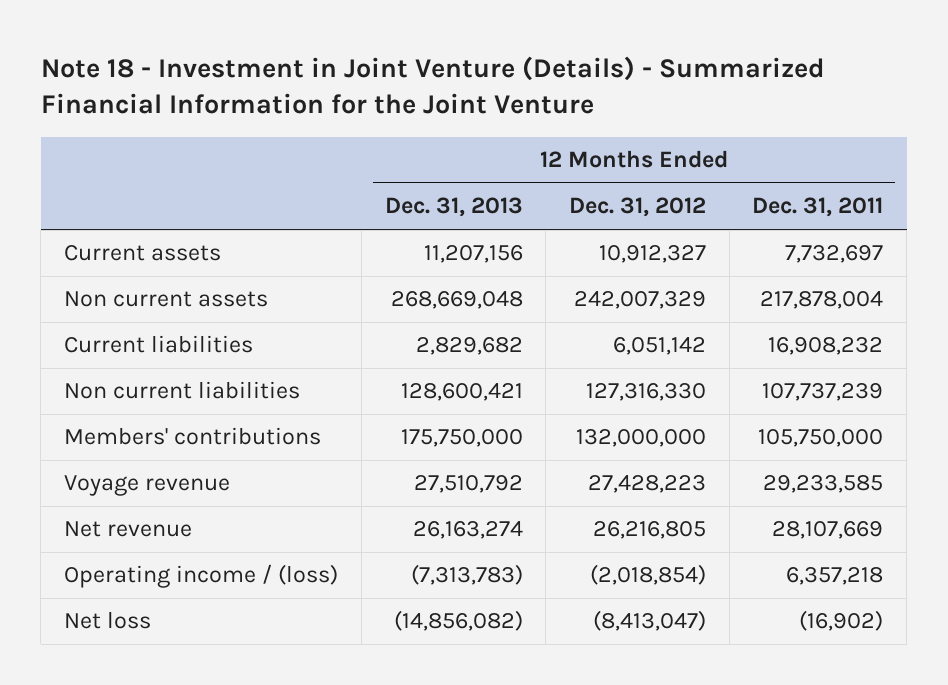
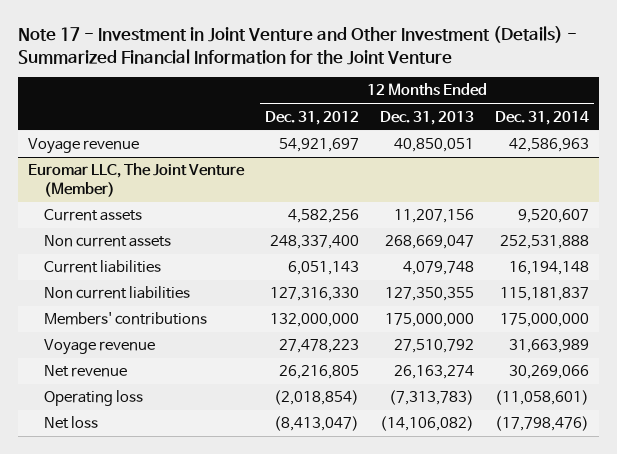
- Note 18 - Investment in Joint Venture (Details) - Summarized Financial Information for the Joint Venture
+ Note 17 - Investment in Joint Venture and Other Investment (Details) - Summarized Financial Information for the Joint Venture
- | 12 Months Ended Dec. 31, 2013 | 12 Months Ended Dec. 31, 2012 | 12 Months Ended Dec. 31, 2011
+ | 12 Months Ended Dec. 31, 2012 | 12 Months Ended Dec. 31, 2013 | 12 Months Ended Dec. 31, 2014
- Current assets | 11,207,156 | 10,912,327 | 7,732,697
- Non current assets | 268,669,048 | 242,007,329 | 217,878,004
- Current liabilities | 2,829,682 | 6,051,142 | 16,908,232
- Non current liabilities | 128,600,421 | 127,316,330 | 107,737,239
- Members' contributions | 175,750,000 | 132,000,000 | 105,750,000
- Voyage revenue | 27,510,792 | 27,428,223 | 29,233,585
+ Voyage revenue | 54,921,697 | 40,850,051 | 42,586,963
+ Euromar LLC, The Joint Venture (Member)
+ Current assets | 4,582,256 | 11,207,156 | 9,520,607
+ Non current assets | 248,337,400 | 268,669,047 | 252,531,888
+ Current liabilities | 6,051,143 | 4,079,748 | 16,194,148
+ Non current liabilities | 127,316,330 | 127,350,355 | 115,181,837
+ Members' contributions | 132,000,000 | 175,000,000 | 175,000,000
+ Voyage revenue | 27,478,223 | 27,510,792 | 31,663,989
- Operating income / (loss) | (7,313,783) | (2,018,854) | 6,357,218
- Net loss | (14,856,082) | (8,413,047) | (16,902)
+ Operating loss | (2,018,854) | (7,313,783) | (11,058,601)
+ Net loss | (8,413,047) | (14,106,082) | (17,798,476)

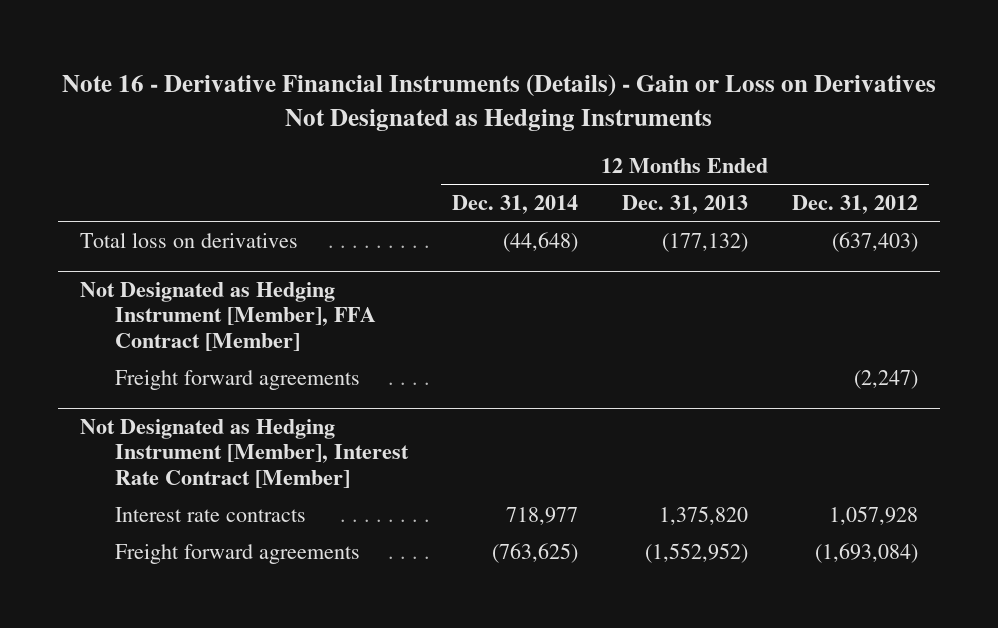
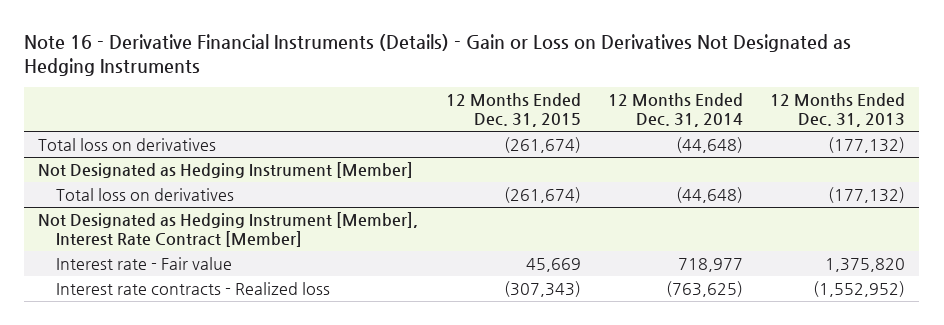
- | 12 Months Ended Dec. 31, 2014 | 12 Months Ended Dec. 31, 2013 | 12 Months Ended Dec. 31, 2012
+ | 12 Months Ended Dec. 31, 2015 | 12 Months Ended Dec. 31, 2014 | 12 Months Ended Dec. 31, 2013
- Not Designated as Hedging Instrument [Member], FFA Contract [Member]
- Freight forward agreements | | | (2,247)
+ Not Designated as Hedging Instrument [Member]
+ Total loss on derivatives | (261,674) | (44,648) | (177,132)
@ Not Designated as Hedging Instrument [Member], Interest Rate Contract [Member]
- Interest rate contracts | 718,977 | 1,375,820 | 1,057,928
- Freight forward agreements | (763,625) | (1,552,952) | (1,693,084)
+ Interest rate - Fair value | 45,669 | 718,977 | 1,375,820
+ Interest rate contracts - Realized loss | (307,343) | (763,625) | (1,552,952)

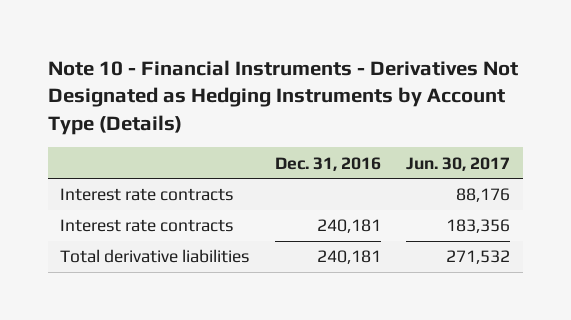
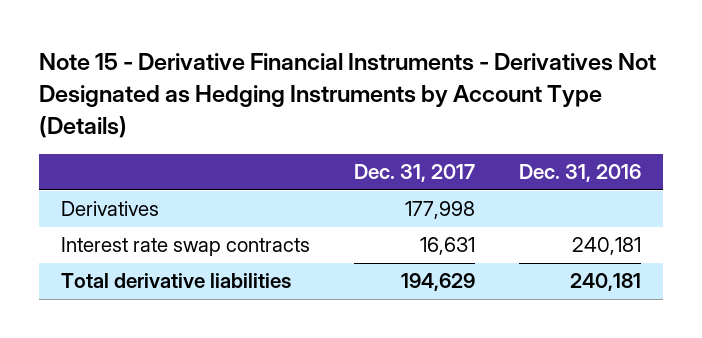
- Note 10 - Financial Instruments - Derivatives Not Designated as Hedging Instruments by Account Type (Details)
+ Note 15 - Derivative Financial Instruments - Derivatives Not Designated as Hedging Instruments by Account Type (Details)
- | Dec. 31, 2016 | Jun. 30, 2017
+ | Dec. 31, 2017 | Dec. 31, 2016
- Interest rate contracts | | 88,176
- Interest rate contracts | 240,181 | 183,356
+ Derivatives | 177,998 |
+ Interest rate swap contracts | 16,631 | 240,181

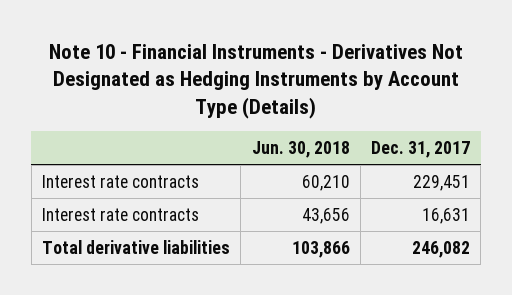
- Note 15 - Derivative Financial Instruments - Derivatives Not Designated as Hedging Instruments by Account Type (Details)
+ Note 10 - Financial Instruments - Derivatives Not Designated as Hedging Instruments by Account Type (Details)
- | Dec. 31, 2017 | Dec. 31, 2016
+ | Jun. 30, 2018 | Dec. 31, 2017
- Derivatives | 177,998 |
- Interest rate swap contracts | 16,631 | 240,181
- Total derivative liabilities | 194,629 | 240,181
+ Interest rate contracts | 60,210 | 229,451
+ Interest rate contracts | 43,656 | 16,631
+ Total derivative liabilities | 103,866 | 246,082

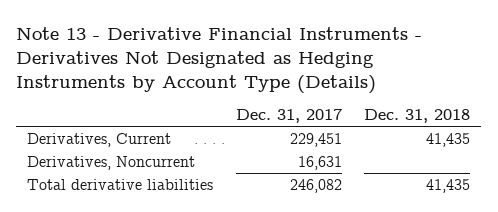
- Note 10 - Financial Instruments - Derivatives Not Designated as Hedging Instruments by Account Type (Details)
+ Note 13 - Derivative Financial Instruments - Derivatives Not Designated as Hedging Instruments by Account Type (Details)
- | Jun. 30, 2018 | Dec. 31, 2017
+ | Dec. 31, 2017 | Dec. 31, 2018
- Interest rate contracts | 60,210 | 229,451
- Interest rate contracts | 43,656 | 16,631
+ Derivatives, Current | 229,451 | 41,435
+ Derivatives, Noncurrent | 16,631 |

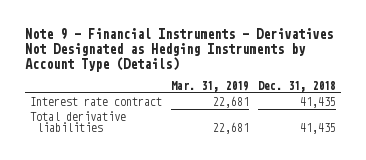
- Note 13 - Derivative Financial Instruments - Derivatives Not Designated as Hedging Instruments by Account Type (Details)
+ Note 9 - Financial Instruments - Derivatives Not Designated as Hedging Instruments by Account Type (Details)
- | Dec. 31, 2017 | Dec. 31, 2018
+ | Mar. 31, 2019 | Dec. 31, 2018
- Derivatives, Current | 229,451 | 41,435
- Derivatives, Noncurrent | 16,631 |
+ Interest rate contract | 22,681 | 41,435

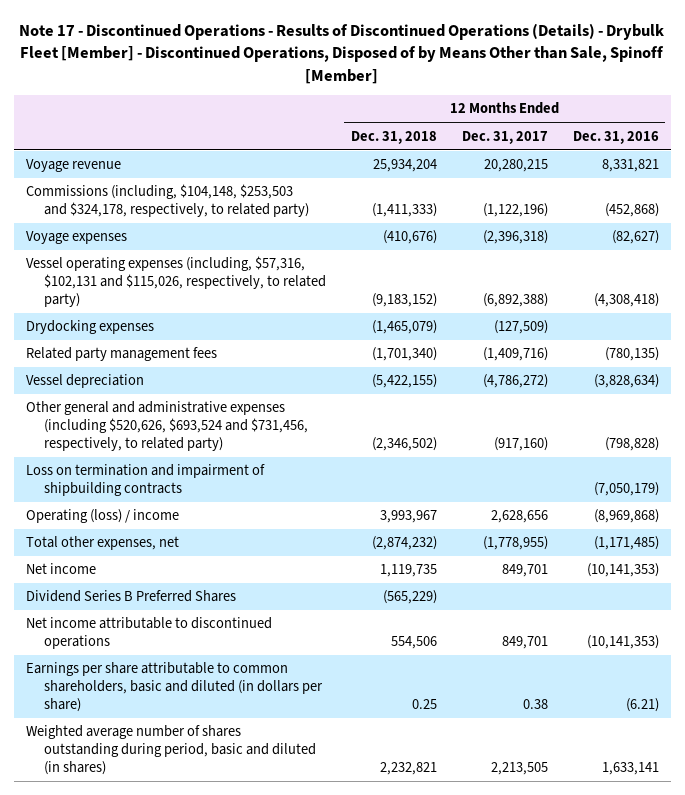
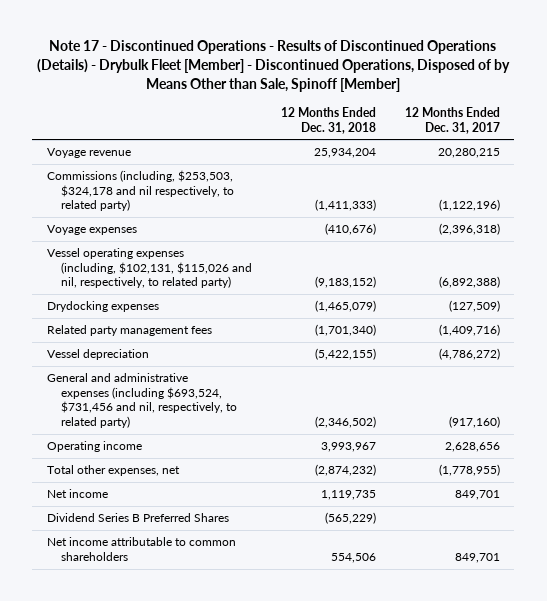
- | 12 Months Ended Dec. 31, 2018 | 12 Months Ended Dec. 31, 2017 | 12 Months Ended Dec. 31, 2016
+ | 12 Months Ended Dec. 31, 2018 | 12 Months Ended Dec. 31, 2017
- Commissions (including, $104,148, $253,503 and $324,178, respectively, to related party) | (1,411,333) | (1,122,196) | (452,868)
+ Commissions (including, $253,503, $324,178 and nil respectively, to related party) | (1,411,333) | (1,122,196)
- Vessel operating expenses (including, $57,316, $102,131 and $115,026, respectively, to related party) | (9,183,152) | (6,892,388) | (4,308,418)
+ Vessel operating expenses (including, $102,131, $115,026 and nil, respectively, to related party) | (9,183,152) | (6,892,388)
- Other general and administrative expenses (including $520,626, $693,524 and $731,456, respectively, to related party) | (2,346,502) | (917,160) | (798,828)
- Loss on termination and impairment of shipbuilding contracts | | | (7,050,179)
- Operating (loss) / income | 3,993,967 | 2,628,656 | (8,969,868)
+ General and administrative expenses (including $693,524, $731,456 and nil, respectively, to related party) | (2,346,502) | (917,160)
+ Operating income | 3,993,967 | 2,628,656
- Net income attributable to discontinued operations | 554,506 | 849,701 | (10,141,353)
- Earnings per share attributable to common shareholders, basic and diluted (in dollars per share) | 0.25 | 0.38 | (6.21)
- Weighted average number of shares outstanding during period, basic and diluted (in shares) | 2,232,821 | 2,213,505 | 1,633,141
+ Net income attributable to common shareholders | 554,506 | 849,701

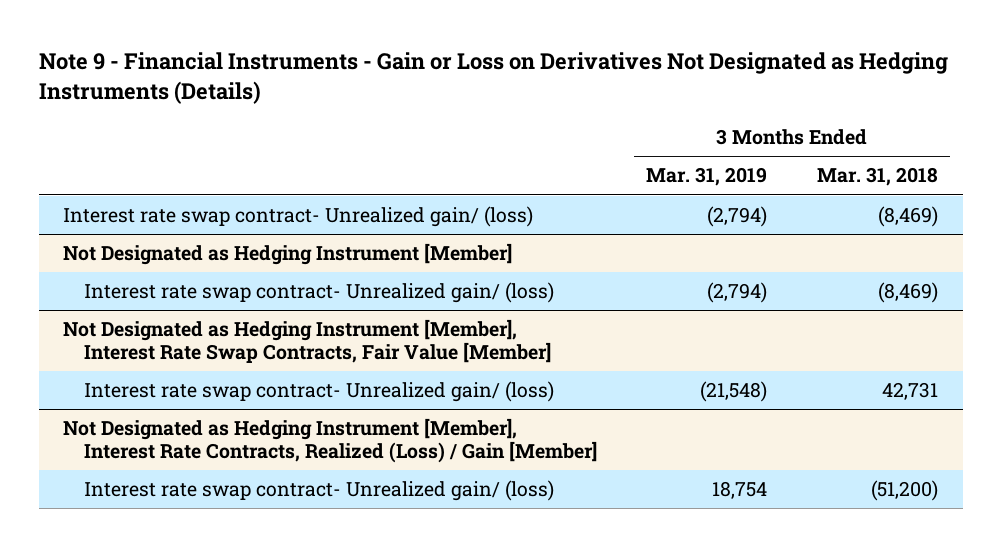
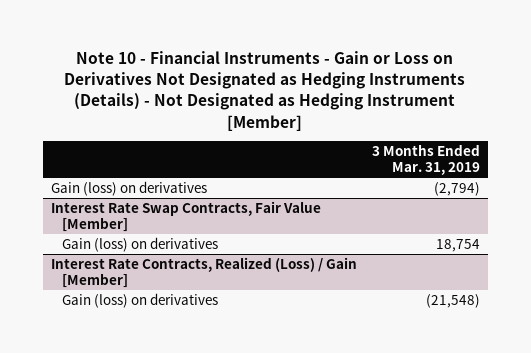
- Note 9 - Financial Instruments - Gain or Loss on Derivatives Not Designated as Hedging Instruments (Details)
+ Note 10 - Financial Instruments - Gain or Loss on Derivatives Not Designated as Hedging Instruments (Details) - Not Designated as Hedging Instrument [Member]
- | 3 Months Ended Mar. 31, 2019 | 3 Months Ended Mar. 31, 2018
+ | 3 Months Ended Mar. 31, 2019
- Interest rate swap contract- Unrealized gain/ (loss) | (2,794) | (8,469)
- Not Designated as Hedging Instrument [Member]
- Interest rate swap contract- Unrealized gain/ (loss) | (2,794) | (8,469)
- Not Designated as Hedging Instrument [Member], Interest Rate Swap Contracts, Fair Value [Member]
- Interest rate swap contract- Unrealized gain/ (loss) | (21,548) | 42,731
- Not Designated as Hedging Instrument [Member], Interest Rate Contracts, Realized (Loss) / Gain [Member]
- Interest rate swap contract- Unrealized gain/ (loss) | 18,754 | (51,200)
+ Gain (loss) on derivatives | (2,794)
+ Interest Rate Swap Contracts, Fair Value [Member]
+ Gain (loss) on derivatives | 18,754
+ Interest Rate Contracts, Realized (Loss) / Gain [Member]
+ Gain (loss) on derivatives | (21,548)

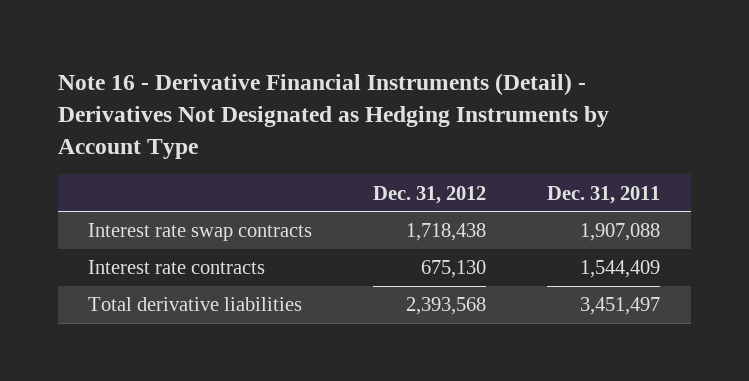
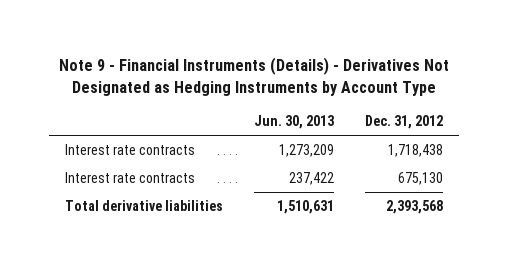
- Note 16 - Derivative Financial Instruments (Detail) - Derivatives Not Designated as Hedging Instruments by Account Type
+ Note 9 - Financial Instruments (Details) - Derivatives Not Designated as Hedging Instruments by Account Type
- | Dec. 31, 2012 | Dec. 31, 2011
+ | Jun. 30, 2013 | Dec. 31, 2012
- Interest rate swap contracts | 1,718,438 | 1,907,088
+ Interest rate contracts | 1,273,209 | 1,718,438

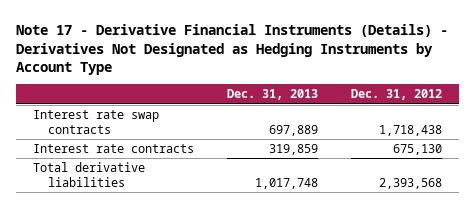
- Note 9 - Financial Instruments (Details) - Derivatives Not Designated as Hedging Instruments by Account Type
+ Note 17 - Derivative Financial Instruments (Details) - Derivatives Not Designated as Hedging Instruments by Account Type
- | Jun. 30, 2013 | Dec. 31, 2012
+ | Dec. 31, 2013 | Dec. 31, 2012
- Interest rate contracts | 1,273,209 | 1,718,438
+ Interest rate swap contracts | 697,889 | 1,718,438

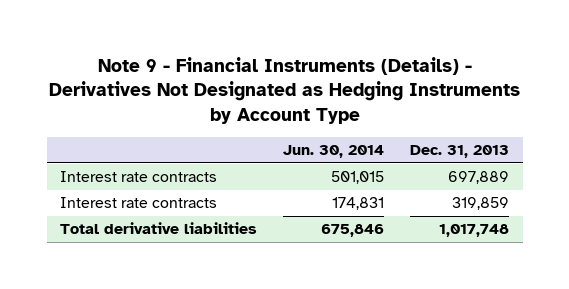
- Note 17 - Derivative Financial Instruments (Details) - Derivatives Not Designated as Hedging Instruments by Account Type
+ Note 9 - Financial Instruments (Details) - Derivatives Not Designated as Hedging Instruments by Account Type
- | Dec. 31, 2013 | Dec. 31, 2012
+ | Jun. 30, 2014 | Dec. 31, 2013
- Interest rate swap contracts | 697,889 | 1,718,438
+ Interest rate contracts | 501,015 | 697,889

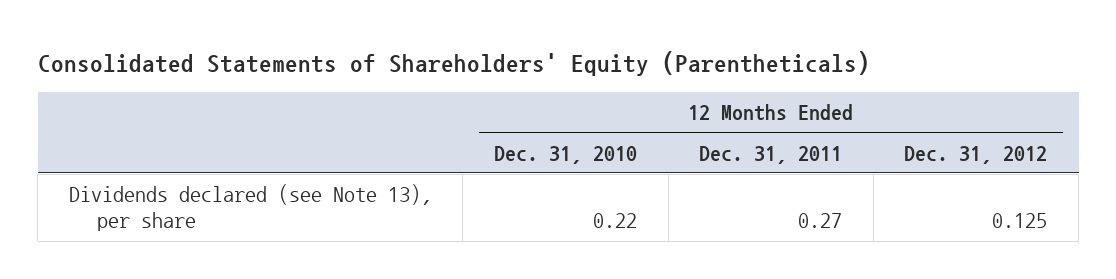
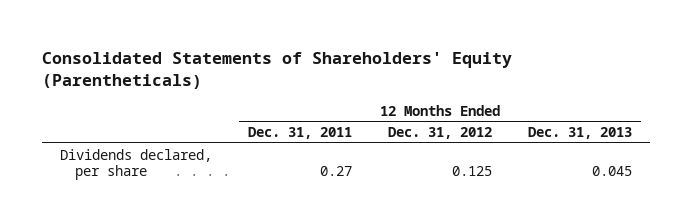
- | 12 Months Ended Dec. 31, 2010 | 12 Months Ended Dec. 31, 2011 | 12 Months Ended Dec. 31, 2012
+ | 12 Months Ended Dec. 31, 2011 | 12 Months Ended Dec. 31, 2012 | 12 Months Ended Dec. 31, 2013
- Dividends declared (see Note 13), per share | 0.22 | 0.27 | 0.125
+ Dividends declared, per share | 0.27 | 0.125 | 0.045

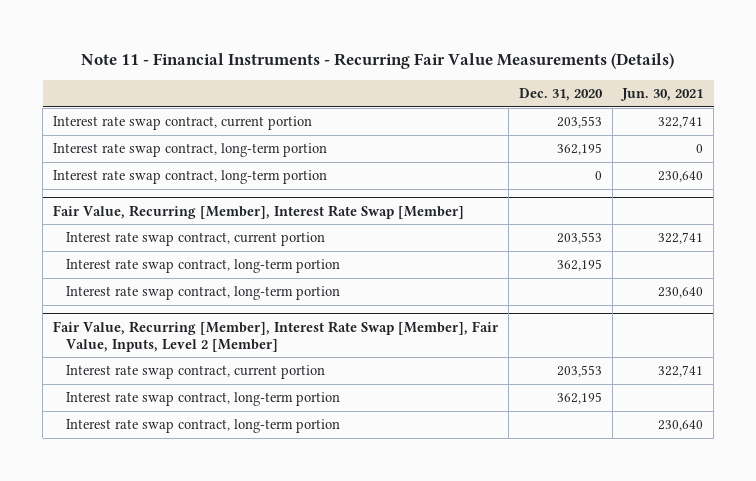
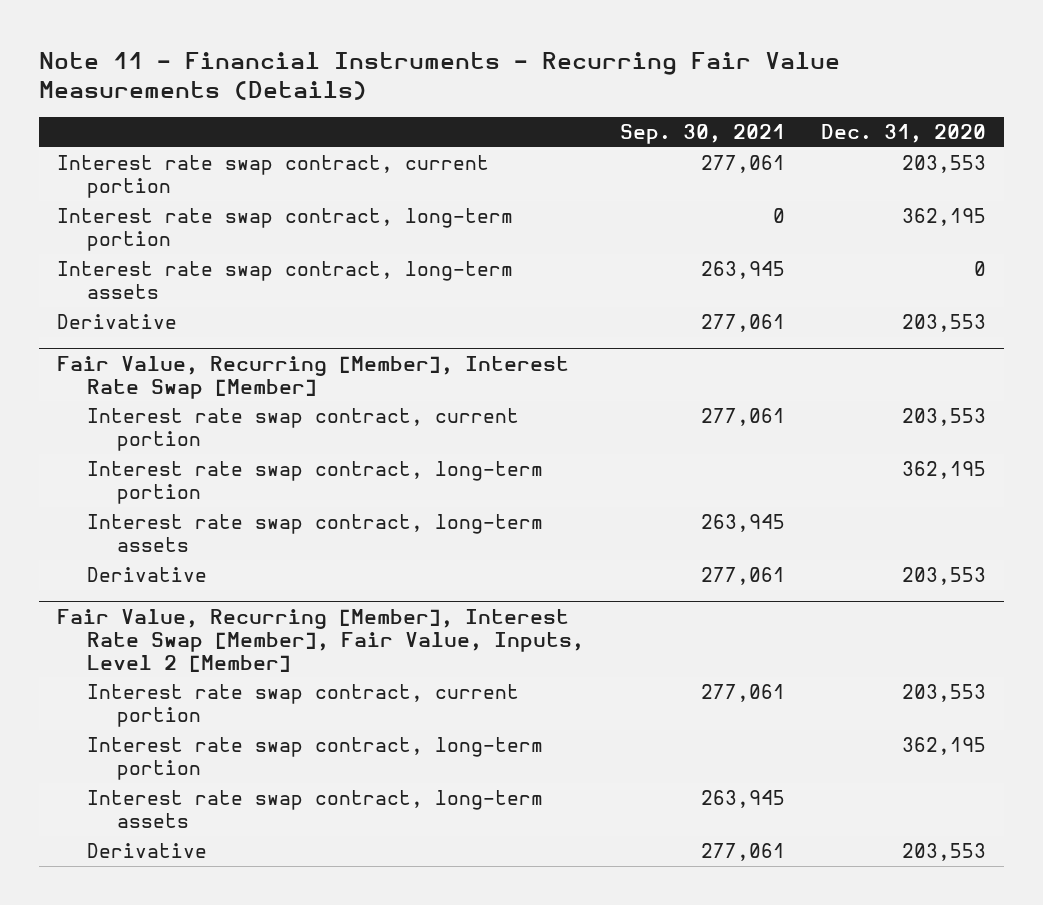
- | Dec. 31, 2020 | Jun. 30, 2021
+ | Sep. 30, 2021 | Dec. 31, 2020
- Interest rate swap contract, long-term portion | 0 | 230,640
+ Interest rate swap contract, long-term assets | 263,945 | 0
+ Derivative | 277,061 | 203,553
@ Fair Value, Recurring [Member], Interest Rate Swap [Member]
- Interest rate swap contract, long-term portion | | 230,640
+ Interest rate swap contract, long-term assets | 263,945 |
+ Derivative | 277,061 | 203,553
@ Fair Value, Recurring [Member], Interest Rate Swap [Member], Fair Value, Inputs, Level 2 [Member]
- Interest rate swap contract, long-term portion | | 230,640
+ Interest rate swap contract, long-term assets | 263,945 |
+ Derivative | 277,061 | 203,553

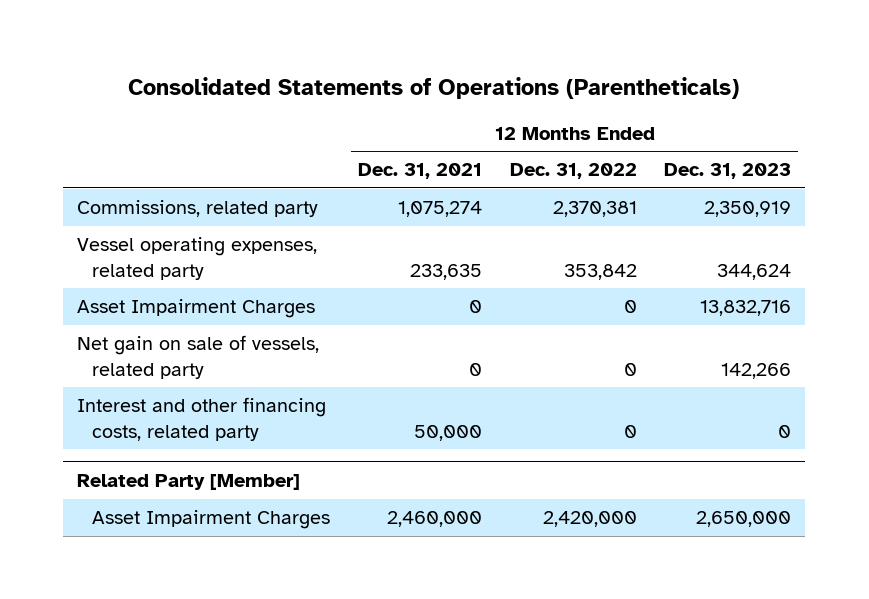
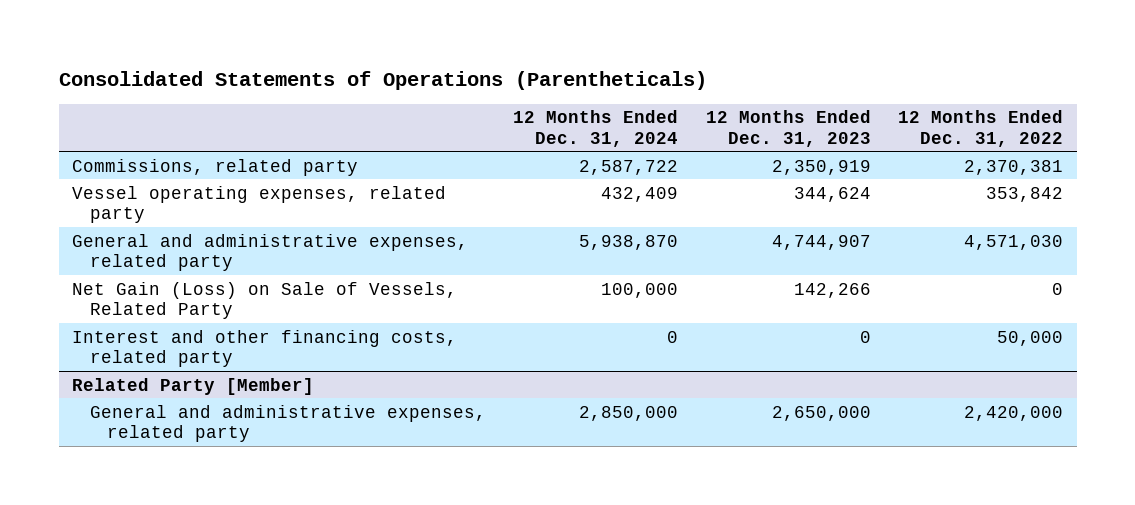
- | 12 Months Ended Dec. 31, 2021 | 12 Months Ended Dec. 31, 2022 | 12 Months Ended Dec. 31, 2023
+ | 12 Months Ended Dec. 31, 2024 | 12 Months Ended Dec. 31, 2023 | 12 Months Ended Dec. 31, 2022
- Asset Impairment Charges | 0 | 0 | 13,832,716
- Net gain on sale of vessels, related party | 0 | 0 | 142,266
- Interest and other financing costs, related party | 50,000 | 0 | 0
+ General and administrative expenses, related party | 5,938,870 | 4,744,907 | 4,571,030
+ Net Gain (Loss) on Sale of Vessels, Related Party | 100,000 | 142,266 | 0
+ Interest and other financing costs, related party | 0 | 0 | 50,000
@ Related Party [Member]
- Asset Impairment Charges | 2,460,000 | 2,420,000 | 2,650,000
+ General and administrative expenses, related party | 2,850,000 | 2,650,000 | 2,420,000

